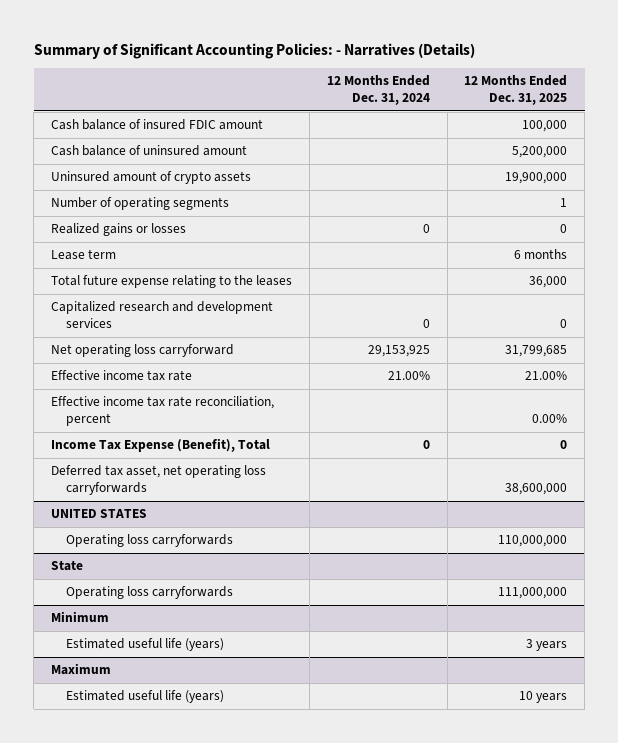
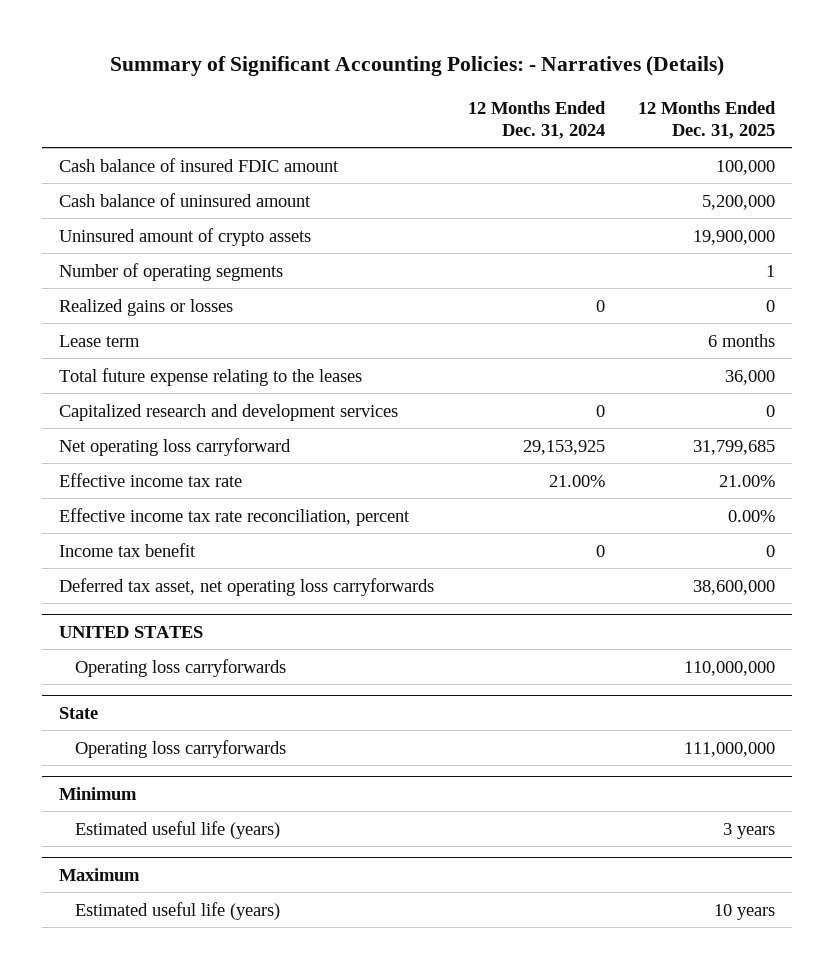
- Income Tax Expense (Benefit), Total | 0 | 0
+ Income tax benefit | 0 | 0

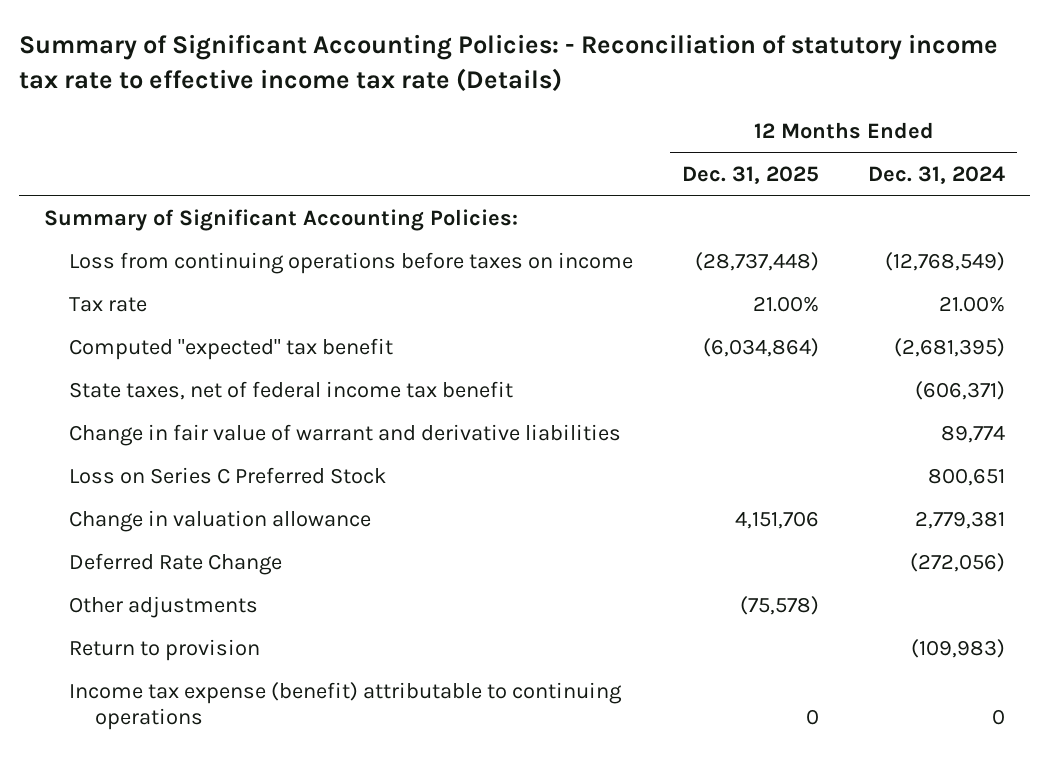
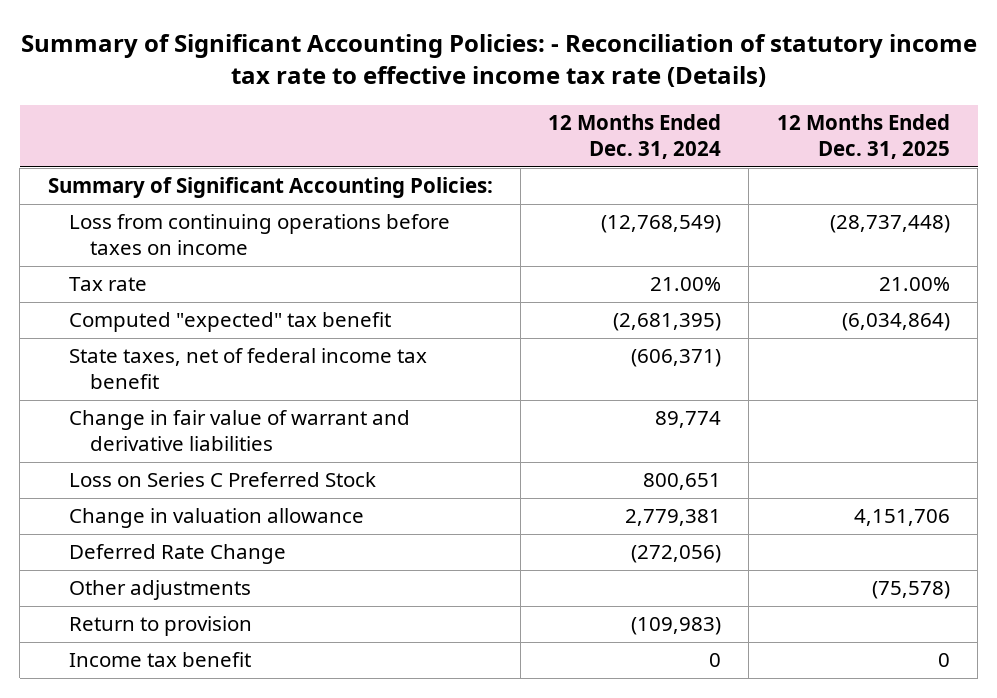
- | 12 Months Ended Dec. 31, 2025 | 12 Months Ended Dec. 31, 2024
+ | 12 Months Ended Dec. 31, 2024 | 12 Months Ended Dec. 31, 2025
- Income tax expense (benefit) attributable to continuing operations | 0 | 0
+ Income tax benefit | 0 | 0

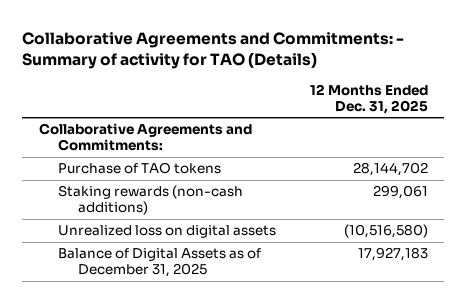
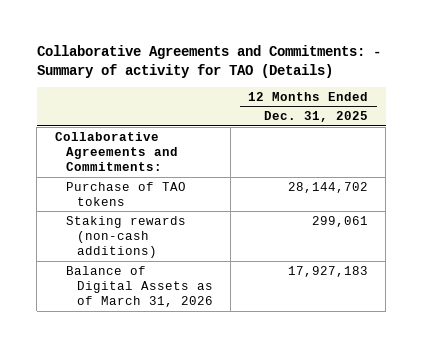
- Unrealized loss on digital assets | (10,516,580)
- Balance of Digital Assets as of December 31, 2025 | 17,927,183
+ Balance of Digital Assets as of March 31, 2026 | 17,927,183

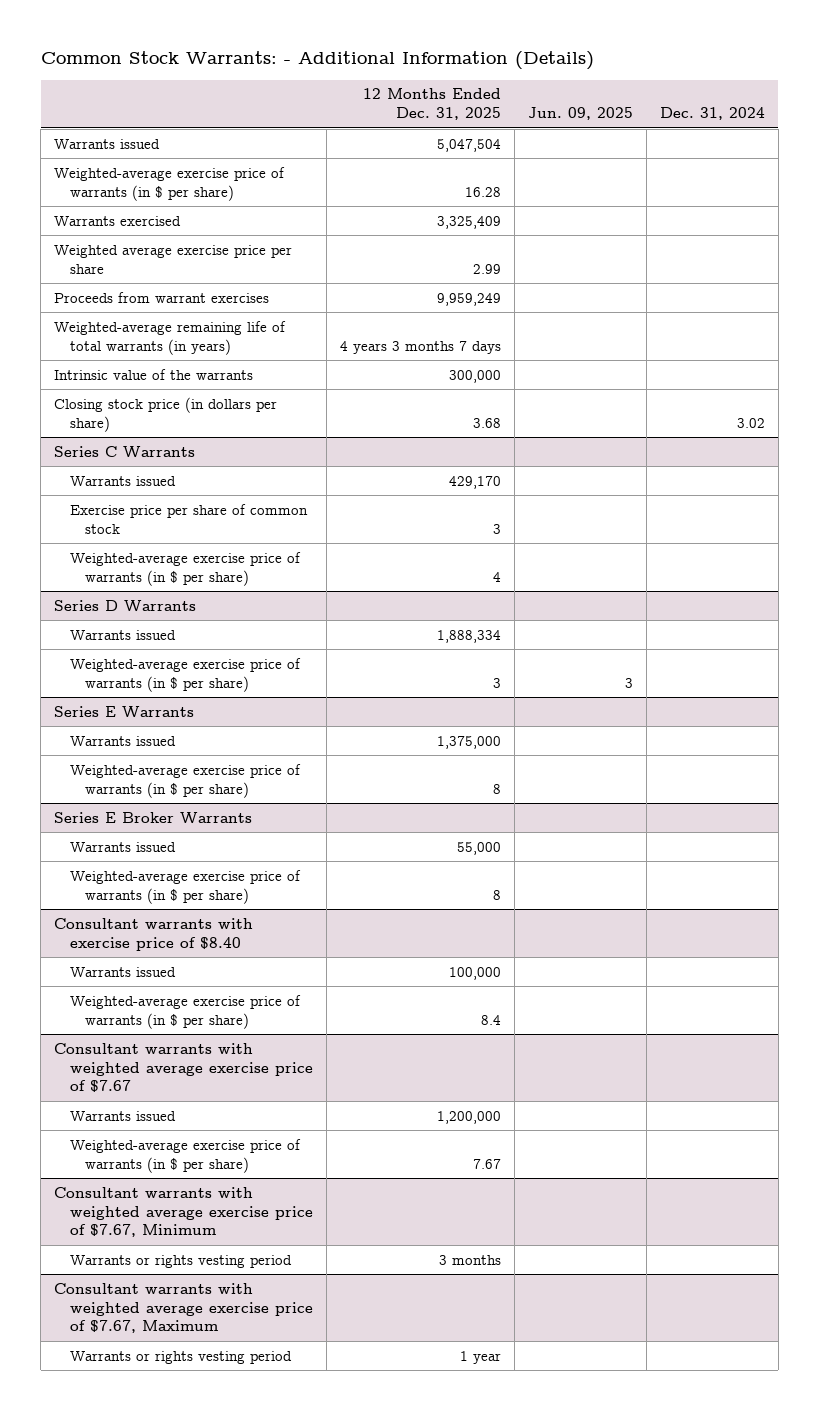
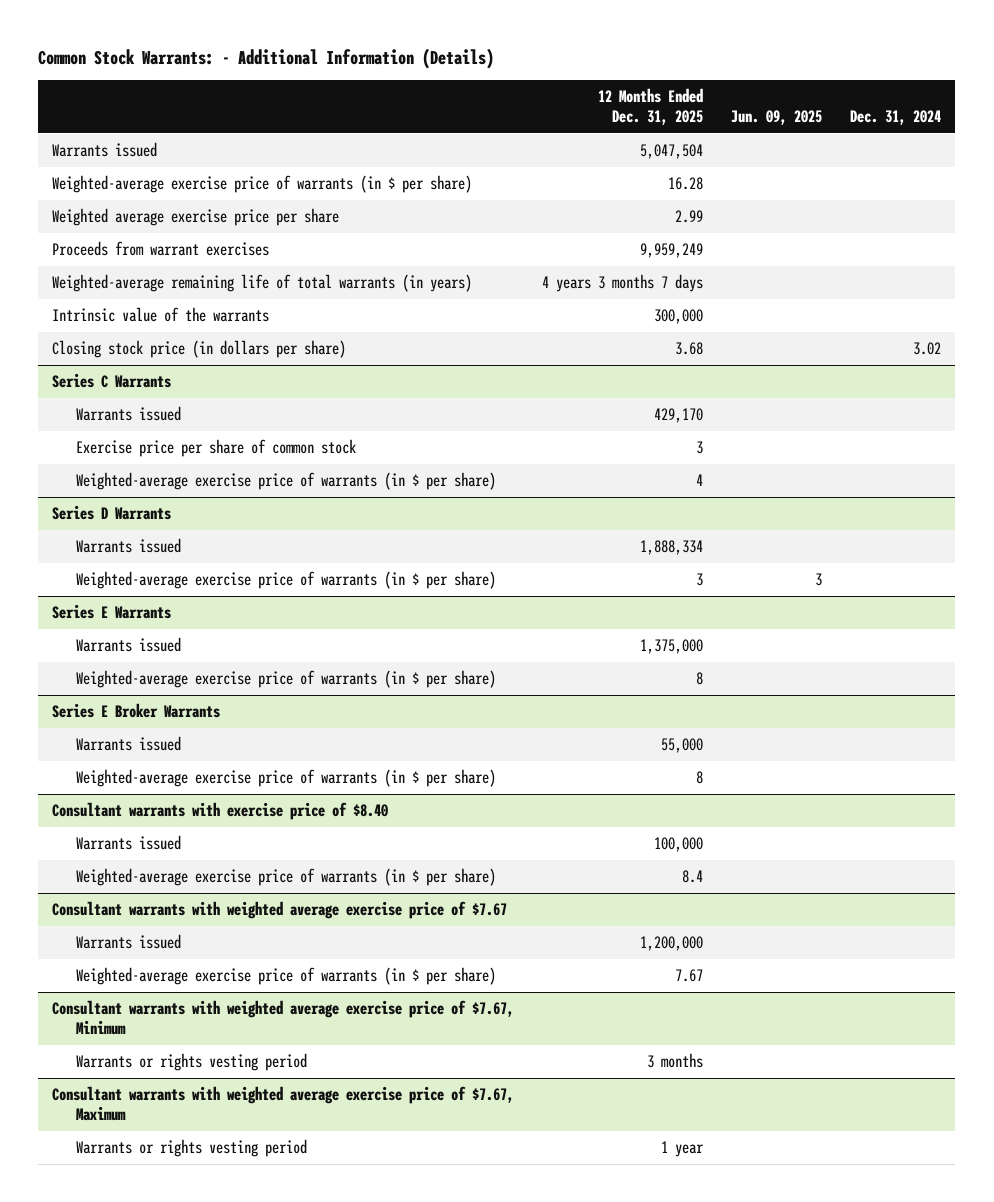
- Warrants exercised | 3,325,409 | |

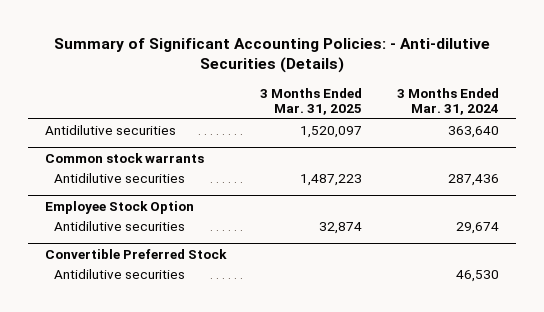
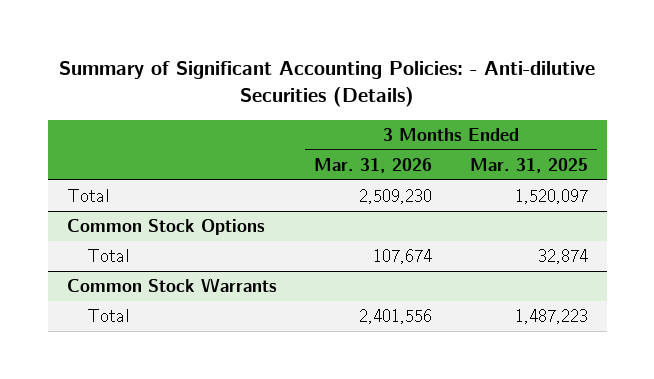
- | 3 Months Ended Mar. 31, 2025 | 3 Months Ended Mar. 31, 2024
+ | 3 Months Ended Mar. 31, 2026 | 3 Months Ended Mar. 31, 2025
- Antidilutive securities | 1,520,097 | 363,640
- Common stock warrants
- Antidilutive securities | 1,487,223 | 287,436
- Employee Stock Option
- Antidilutive securities | 32,874 | 29,674
- Convertible Preferred Stock
- Antidilutive securities | | 46,530
+ Total | 2,509,230 | 1,520,097
+ Common Stock Options
+ Total | 107,674 | 32,874
+ Common Stock Warrants
+ Total | 2,401,556 | 1,487,223

